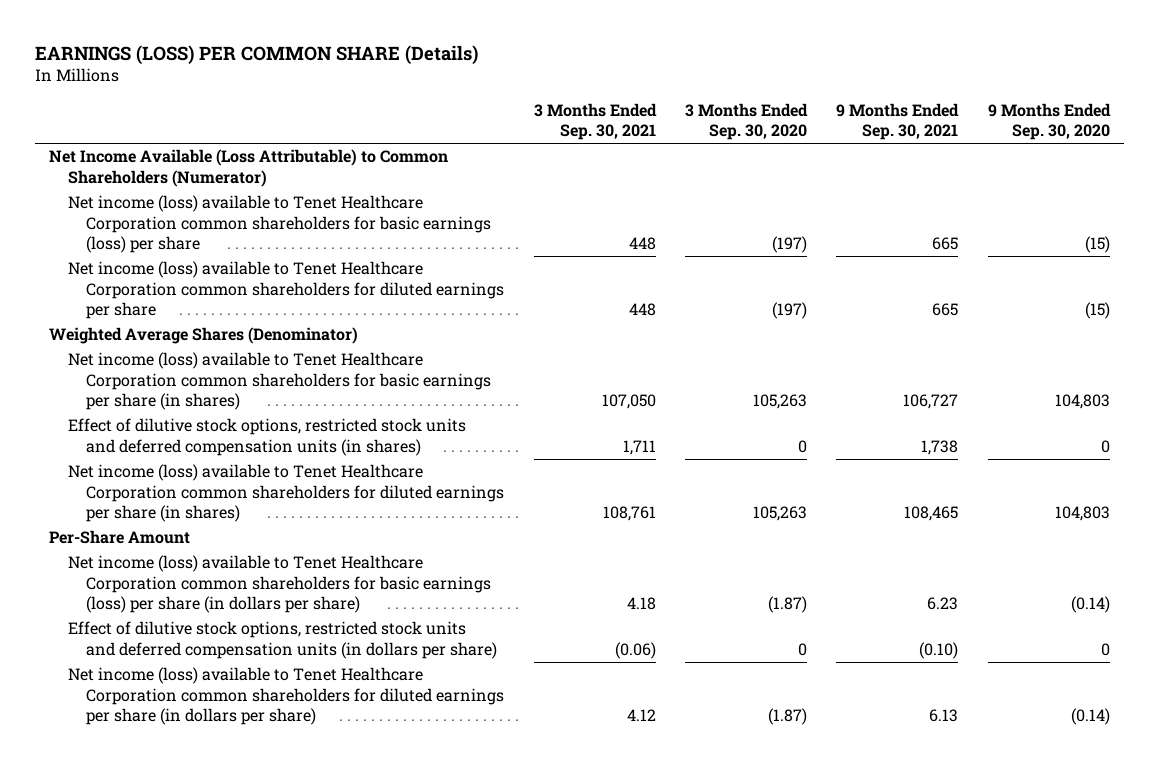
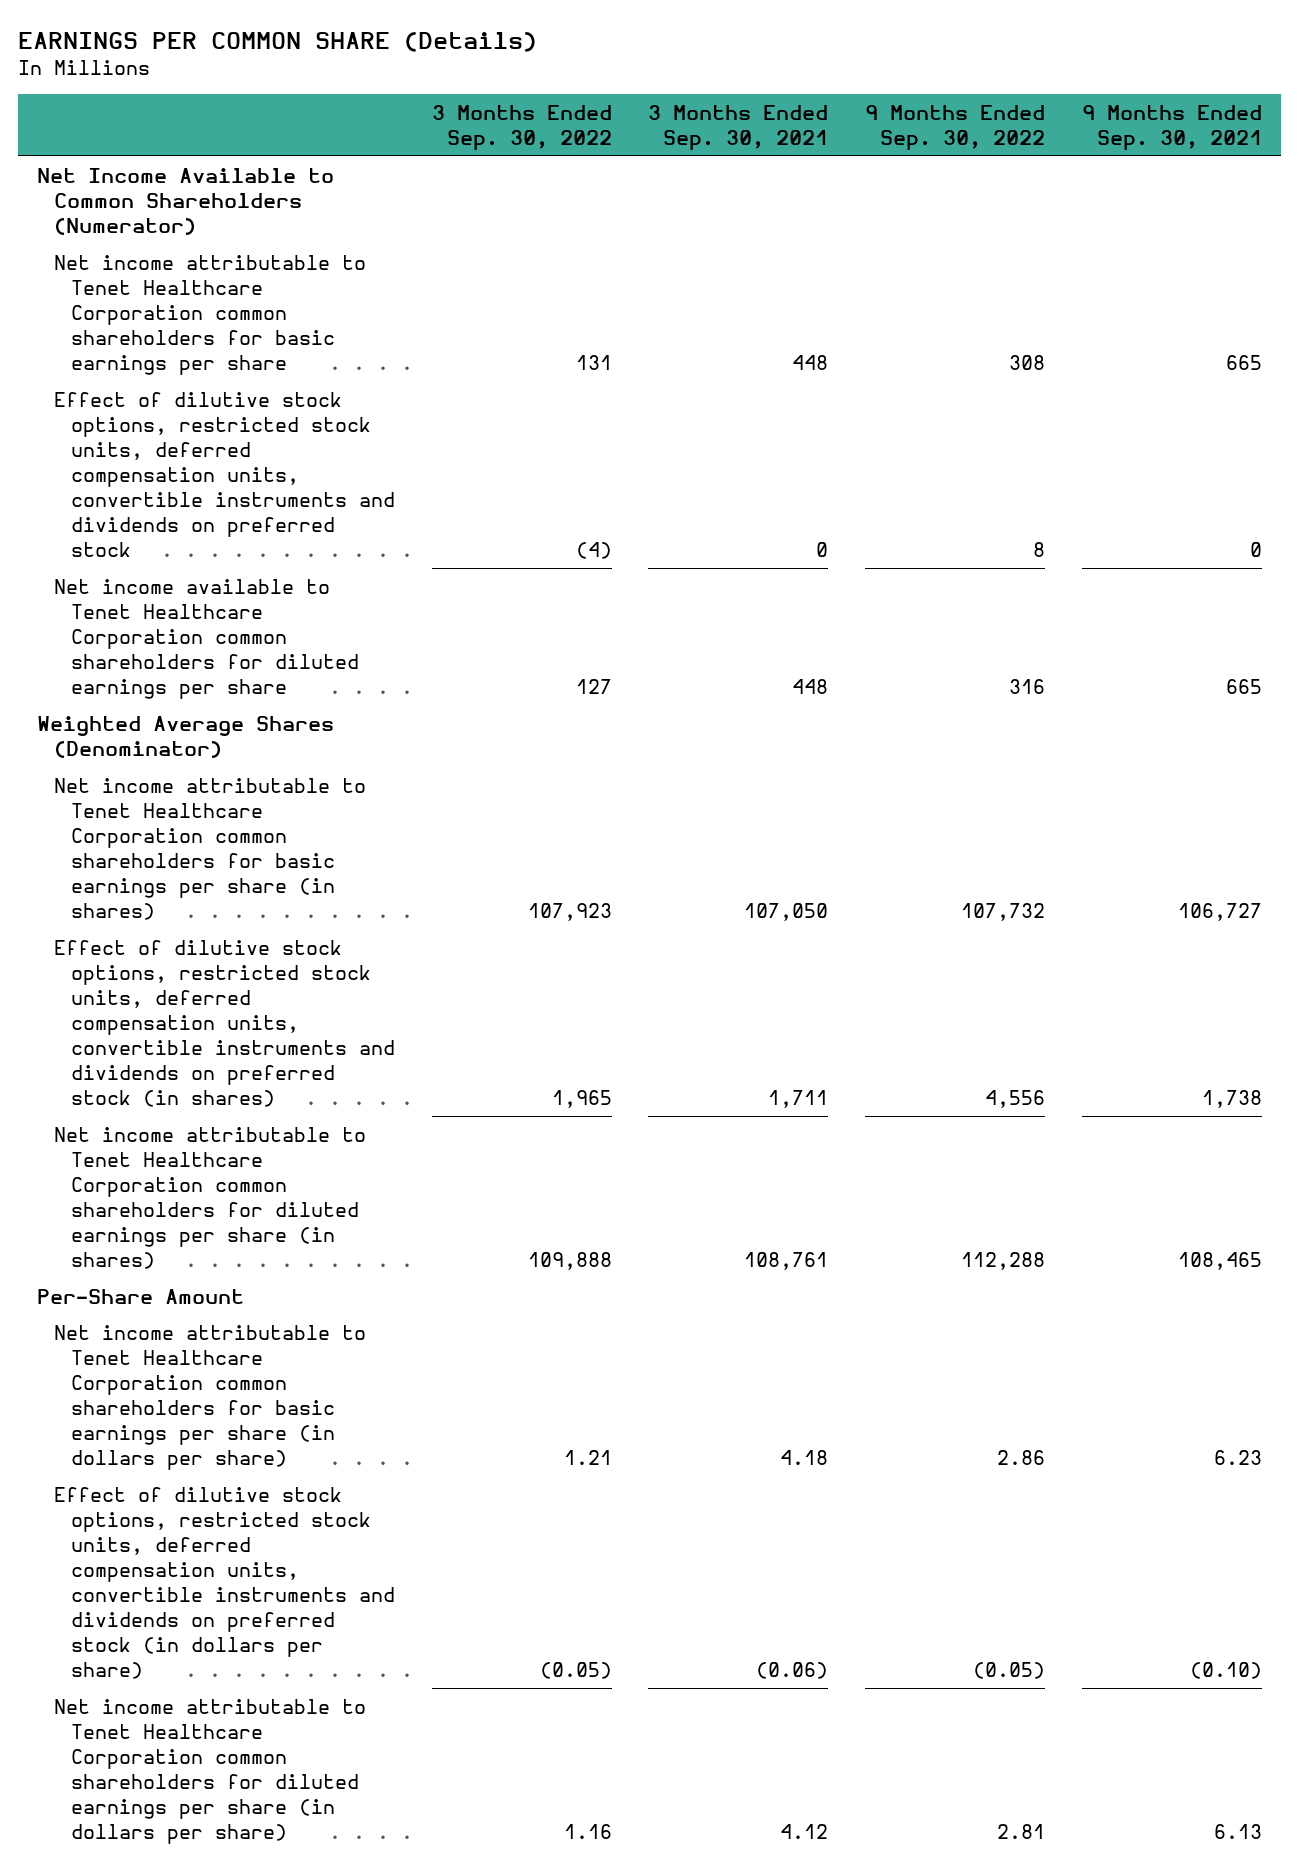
- EARNINGS (LOSS) PER COMMON SHARE (Details)
+ EARNINGS PER COMMON SHARE (Details)
- | 3 Months Ended Sep. 30, 2021 | 3 Months Ended Sep. 30, 2020 | 9 Months Ended Sep. 30, 2021 | 9 Months Ended Sep. 30, 2020
+ | 3 Months Ended Sep. 30, 2022 | 3 Months Ended Sep. 30, 2021 | 9 Months Ended Sep. 30, 2022 | 9 Months Ended Sep. 30, 2021
- Net Income Available (Loss Attributable) to Common Shareholders (Numerator)
- Net income (loss) available to Tenet Healthcare Corporation common shareholders for basic earnings (loss) per share | 448 | (197) | 665 | (15)
- Net income (loss) available to Tenet Healthcare Corporation common shareholders for diluted earnings per share | 448 | (197) | 665 | (15)
+ Net Income Available to Common Shareholders (Numerator)
+ Net income attributable to Tenet Healthcare Corporation common shareholders for basic earnings per share | 131 | 448 | 308 | 665
+ Effect of dilutive stock options, restricted stock units, deferred compensation units, convertible instruments and dividends on preferred stock | (4) | 0 | 8 | 0
+ Net income available to Tenet Healthcare Corporation common shareholders for diluted earnings per share | 127 | 448 | 316 | 665
- Net income (loss) available to Tenet Healthcare Corporation common shareholders for basic earnings per share (in shares) | 107,050 | 105,263 | 106,727 | 104,803
- Effect of dilutive stock options, restricted stock units and deferred compensation units (in shares) | 1,711 | 0 | 1,738 | 0
- Net income (loss) available to Tenet Healthcare Corporation common shareholders for diluted earnings per share (in shares) | 108,761 | 105,263 | 108,465 | 104,803
+ Net income attributable to Tenet Healthcare Corporation common shareholders for basic earnings per share (in shares) | 107,923 | 107,050 | 107,732 | 106,727
+ Effect of dilutive stock options, restricted stock units, deferred compensation units, convertible instruments and dividends on preferred stock (in shares) | 1,965 | 1,711 | 4,556 | 1,738
+ Net income attributable to Tenet Healthcare Corporation common shareholders for diluted earnings per share (in shares) | 109,888 | 108,761 | 112,288 | 108,465
- Net income (loss) available to Tenet Healthcare Corporation common shareholders for basic earnings (loss) per share (in dollars per share) | 4.18 | (1.87) | 6.23 | (0.14)
- Effect of dilutive stock options, restricted stock units and deferred compensation units (in dollars per share) | (0.06) | 0 | (0.10) | 0
- Net income (loss) available to Tenet Healthcare Corporation common shareholders for diluted earnings per share (in dollars per share) | 4.12 | (1.87) | 6.13 | (0.14)
+ Net income attributable to Tenet Healthcare Corporation common shareholders for basic earnings per share (in dollars per share) | 1.21 | 4.18 | 2.86 | 6.23
+ Effect of dilutive stock options, restricted stock units, deferred compensation units, convertible instruments and dividends on preferred stock (in dollars per share) | (0.05) | (0.06) | (0.05) | (0.10)
+ Net income attributable to Tenet Healthcare Corporation common shareholders for diluted earnings per share (in dollars per share) | 1.16 | 4.12 | 2.81 | 6.13

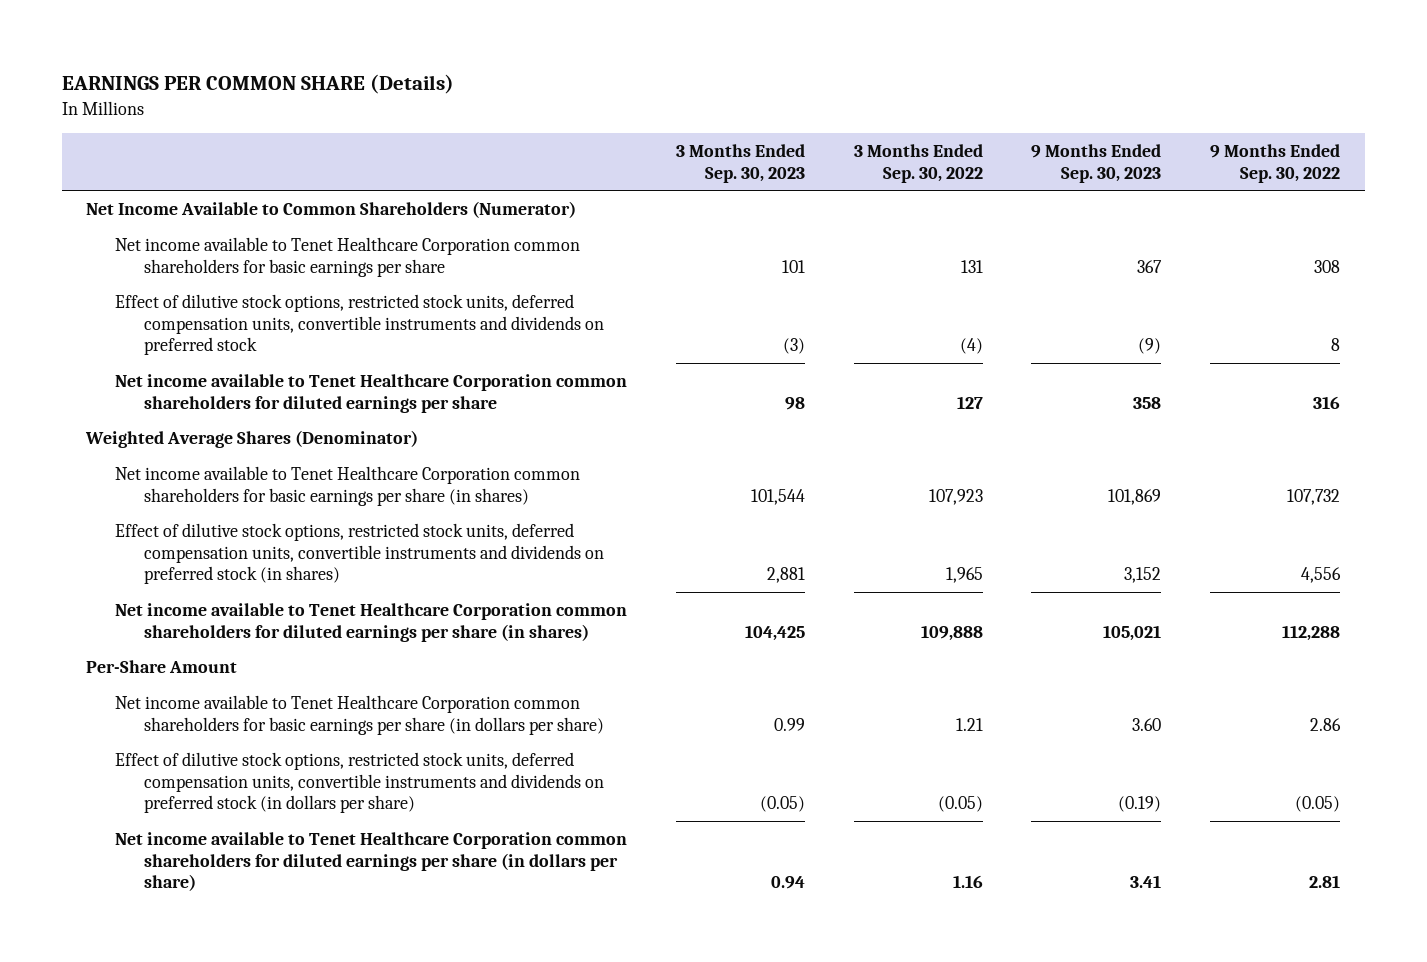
- | 3 Months Ended Sep. 30, 2022 | 3 Months Ended Sep. 30, 2021 | 9 Months Ended Sep. 30, 2022 | 9 Months Ended Sep. 30, 2021
+ | 3 Months Ended Sep. 30, 2023 | 3 Months Ended Sep. 30, 2022 | 9 Months Ended Sep. 30, 2023 | 9 Months Ended Sep. 30, 2022
- Net income attributable to Tenet Healthcare Corporation common shareholders for basic earnings per share | 131 | 448 | 308 | 665
+ Net income available to Tenet Healthcare Corporation common shareholders for basic earnings per share | 101 | 131 | 367 | 308
- Net income attributable to Tenet Healthcare Corporation common shareholders for basic earnings per share (in shares) | 107,923 | 107,050 | 107,732 | 106,727
+ Net income available to Tenet Healthcare Corporation common shareholders for basic earnings per share (in shares) | 101,544 | 107,923 | 101,869 | 107,732
- Net income attributable to Tenet Healthcare Corporation common shareholders for diluted earnings per share (in shares) | 109,888 | 108,761 | 112,288 | 108,465
+ Net income available to Tenet Healthcare Corporation common shareholders for diluted earnings per share (in shares) | 104,425 | 109,888 | 105,021 | 112,288
- Net income attributable to Tenet Healthcare Corporation common shareholders for basic earnings per share (in dollars per share) | 1.21 | 4.18 | 2.86 | 6.23
+ Net income available to Tenet Healthcare Corporation common shareholders for basic earnings per share (in dollars per share) | 0.99 | 1.21 | 3.60 | 2.86
- Net income attributable to Tenet Healthcare Corporation common shareholders for diluted earnings per share (in dollars per share) | 1.16 | 4.12 | 2.81 | 6.13
+ Net income available to Tenet Healthcare Corporation common shareholders for diluted earnings per share (in dollars per share) | 0.94 | 1.16 | 3.41 | 2.81

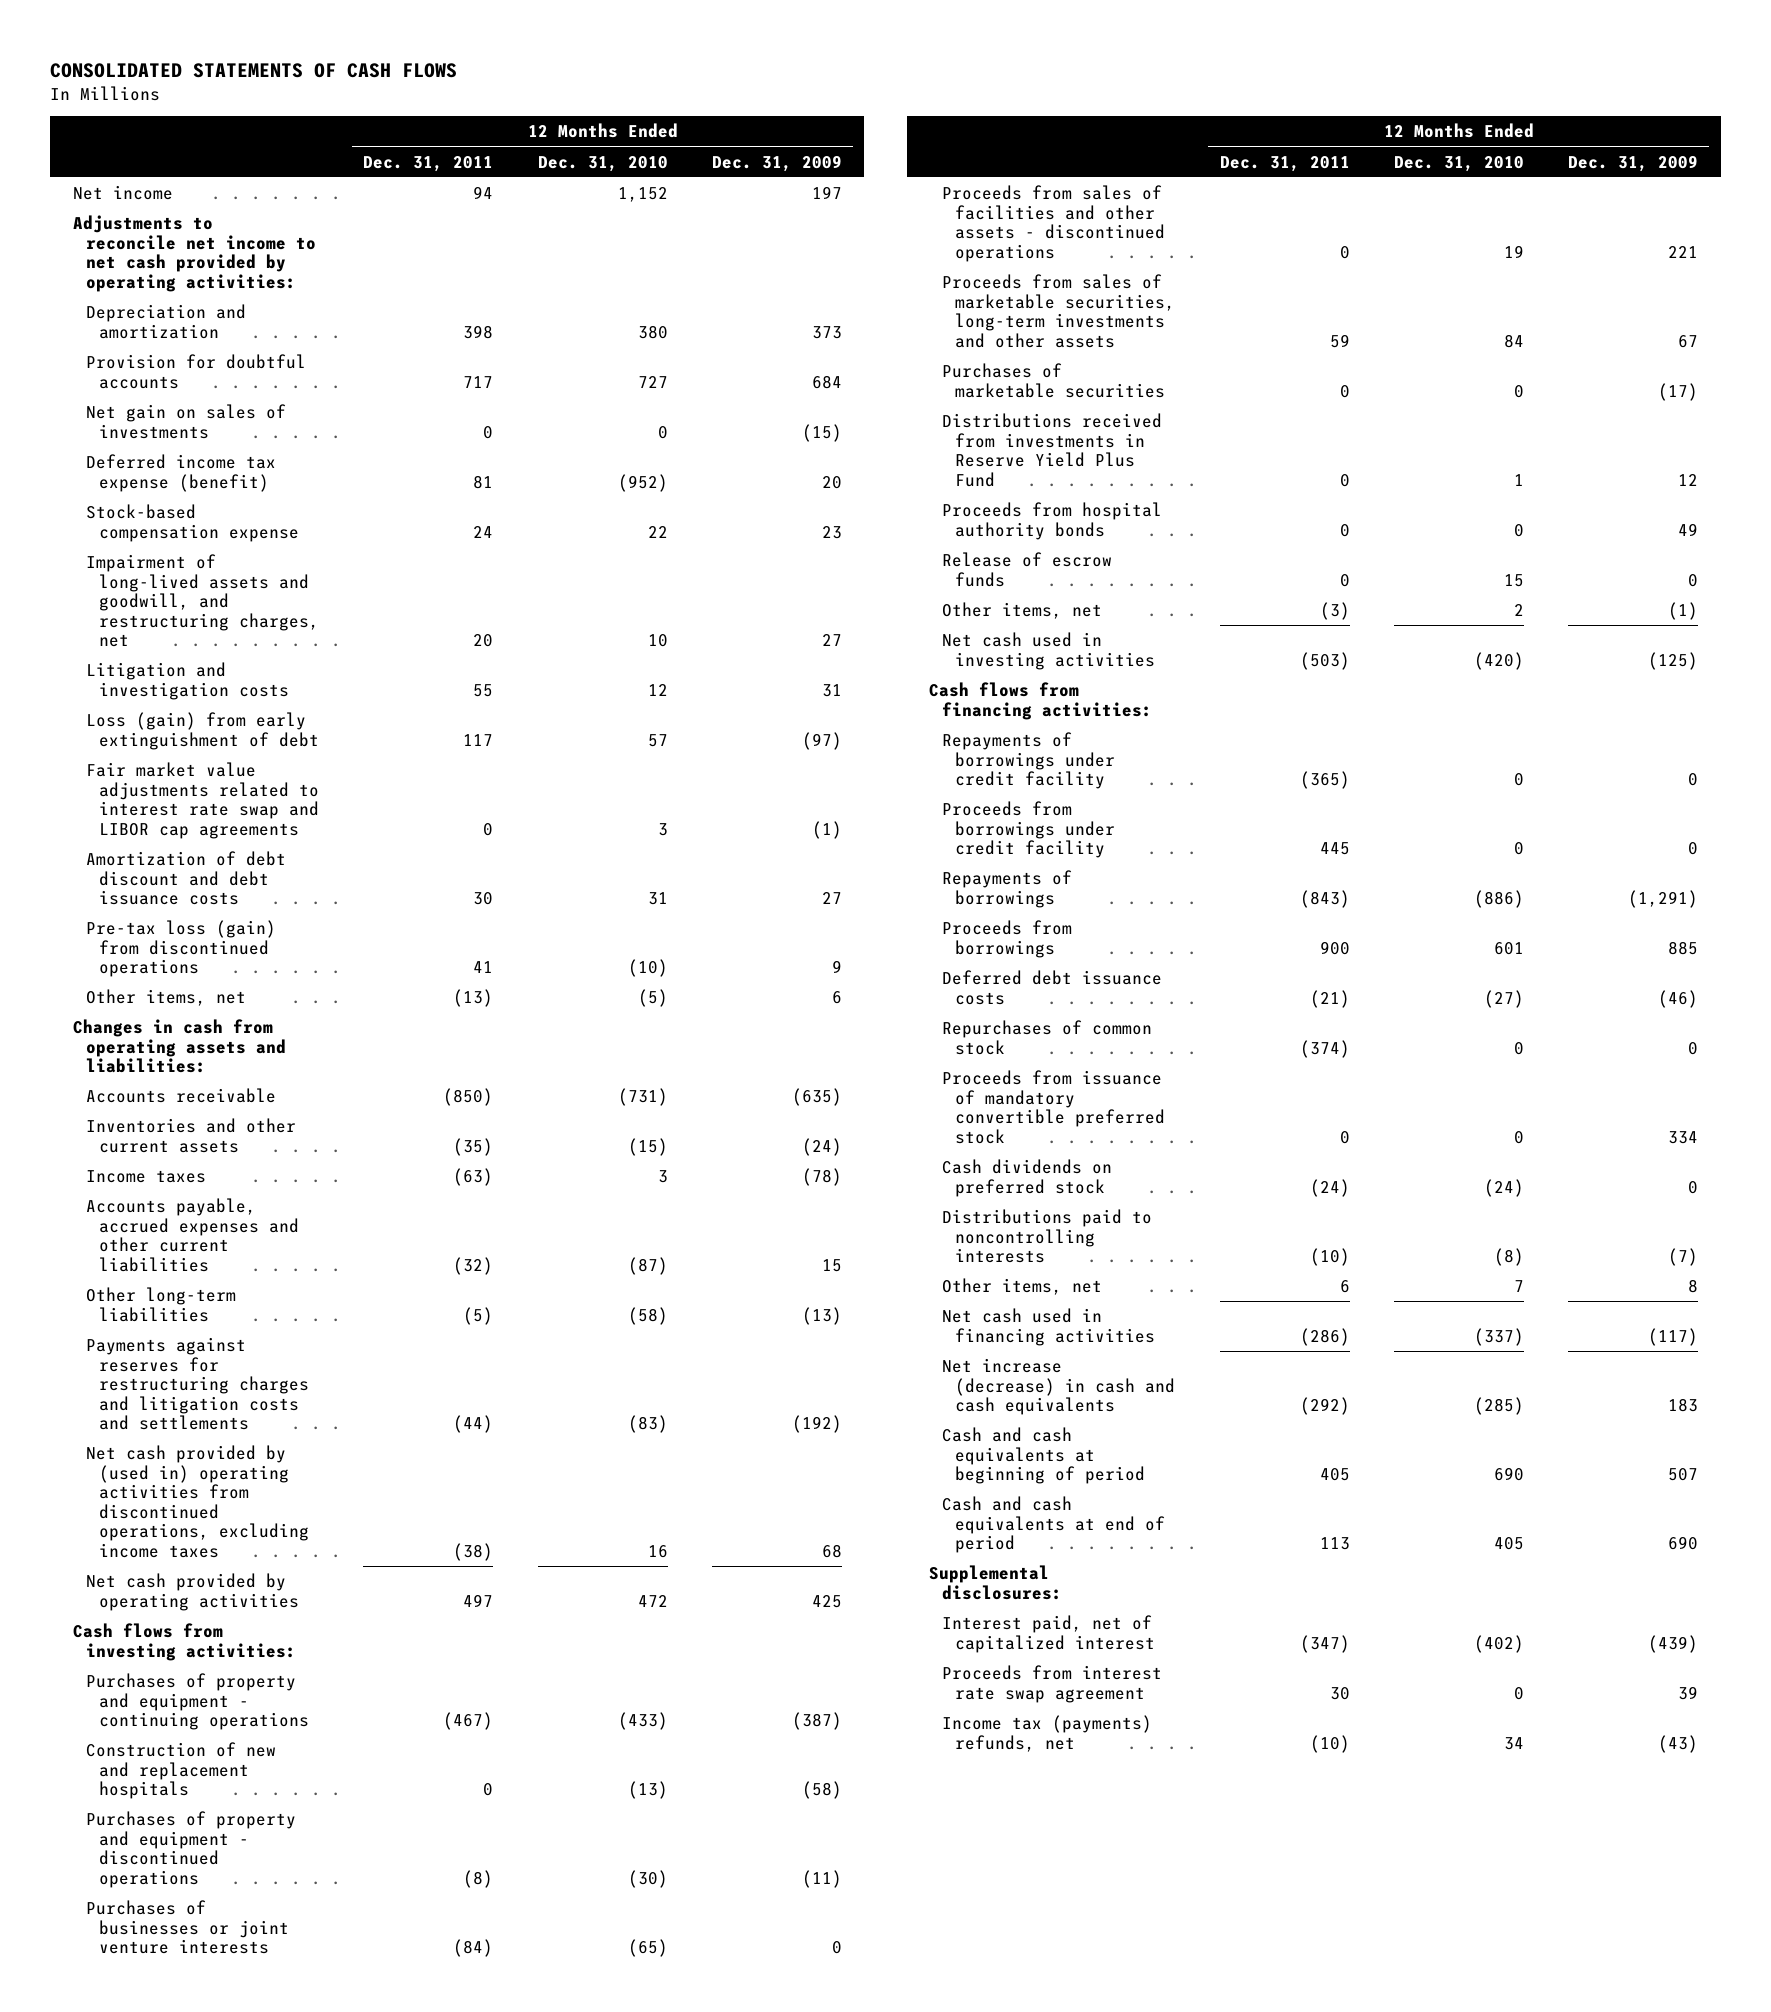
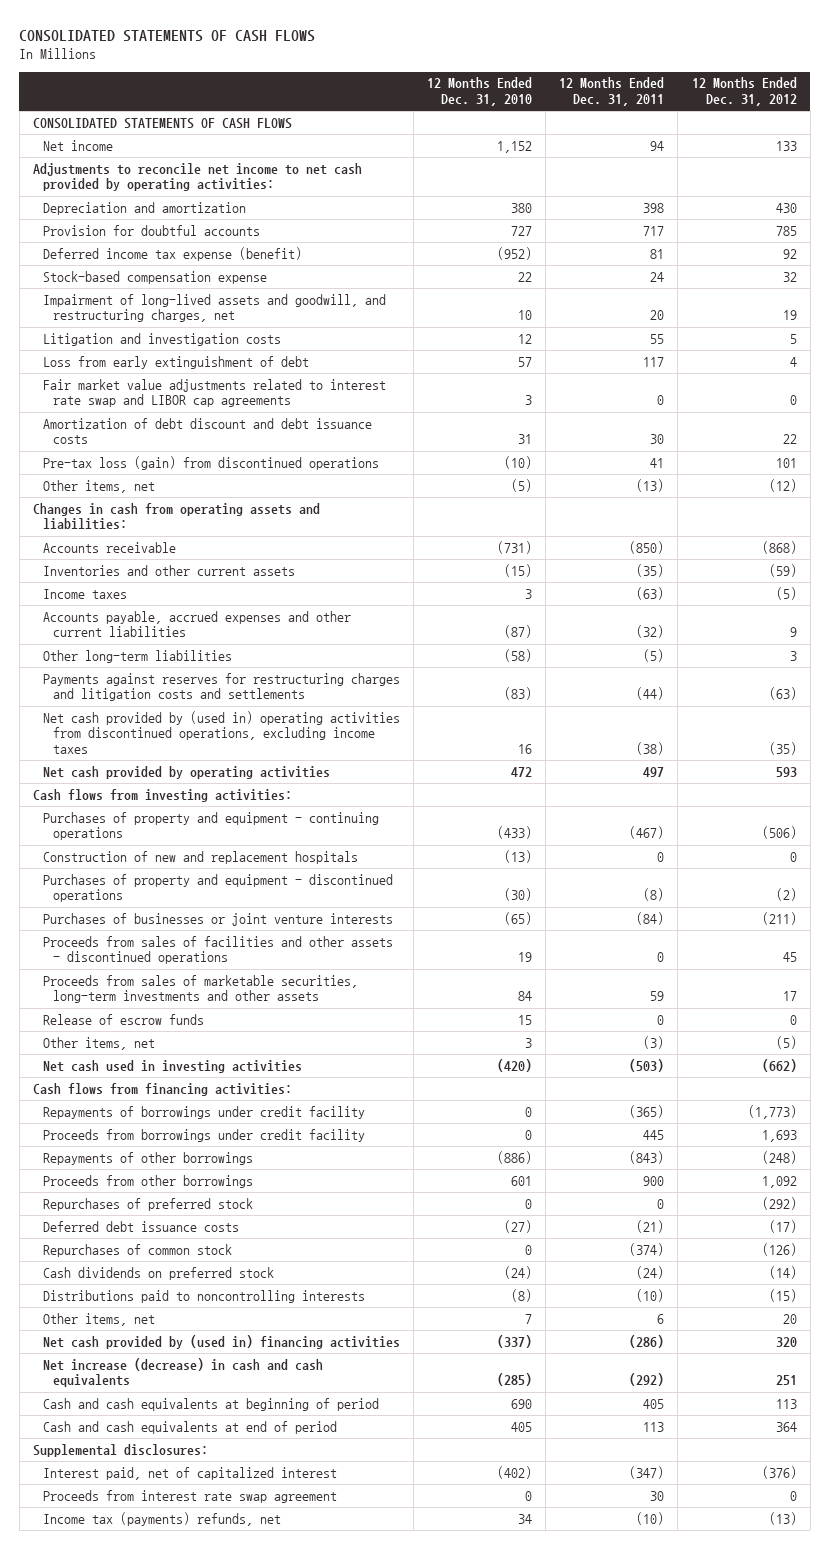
- | 12 Months Ended Dec. 31, 2011 | 12 Months Ended Dec. 31, 2010 | 12 Months Ended Dec. 31, 2009
+ | 12 Months Ended Dec. 31, 2010 | 12 Months Ended Dec. 31, 2011 | 12 Months Ended Dec. 31, 2012
+ CONSOLIDATED STATEMENTS OF CASH FLOWS
- Net gain on sales of investments | 0 | 0 | (15)
- Loss (gain) from early extinguishment of debt | 117 | 57 | (97)
+ Loss from early extinguishment of debt | 57 | 117 | 4
- Purchases of marketable securities | 0 | 0 | (17)
- Distributions received from investments in Reserve Yield Plus Fund | 0 | 1 | 12
- Proceeds from hospital authority bonds | 0 | 0 | 49
- Other items, net | (3) | 2 | (1)
+ Other items, net | 3 | (3) | (5)
- Repayments of borrowings | (843) | (886) | (1,291)
- Proceeds from borrowings | 900 | 601 | 885
+ Repayments of other borrowings | (886) | (843) | (248)
+ Proceeds from other borrowings | 601 | 900 | 1,092
+ Repurchases of preferred stock | 0 | 0 | (292)
- Proceeds from issuance of mandatory convertible preferred stock | 0 | 0 | 334
- Net cash used in financing activities | (286) | (337) | (117)
+ Net cash provided by (used in) financing activities | (337) | (286) | 320

